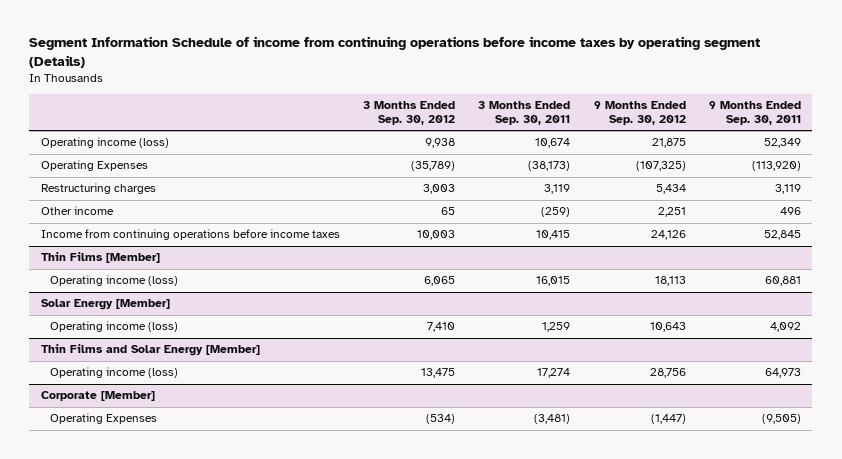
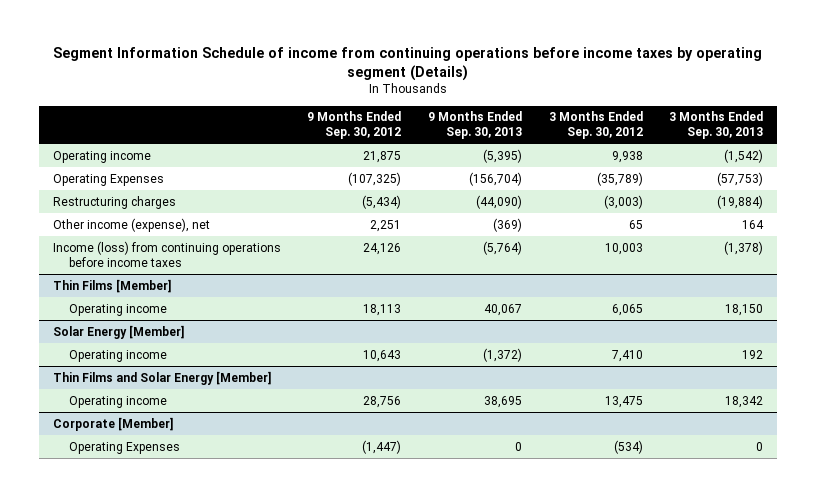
- | 3 Months Ended Sep. 30, 2012 | 3 Months Ended Sep. 30, 2011 | 9 Months Ended Sep. 30, 2012 | 9 Months Ended Sep. 30, 2011
+ | 9 Months Ended Sep. 30, 2012 | 9 Months Ended Sep. 30, 2013 | 3 Months Ended Sep. 30, 2012 | 3 Months Ended Sep. 30, 2013
- Operating income (loss) | 9,938 | 10,674 | 21,875 | 52,349
+ Operating income | 21,875 | (5,395) | 9,938 | (1,542)
- Restructuring charges | 3,003 | 3,119 | 5,434 | 3,119
- Other income | 65 | (259) | 2,251 | 496
- Income from continuing operations before income taxes | 10,003 | 10,415 | 24,126 | 52,845
+ Restructuring charges | (5,434) | (44,090) | (3,003) | (19,884)
+ Other income (expense), net | 2,251 | (369) | 65 | 164
+ Income (loss) from continuing operations before income taxes | 24,126 | (5,764) | 10,003 | (1,378)
@ Thin Films [Member]
- Operating income (loss) | 6,065 | 16,015 | 18,113 | 60,881
+ Operating income | 18,113 | 40,067 | 6,065 | 18,150
@ Solar Energy [Member]
- Operating income (loss) | 7,410 | 1,259 | 10,643 | 4,092
+ Operating income | 10,643 | (1,372) | 7,410 | 192
@ Thin Films and Solar Energy [Member]
- Operating income (loss) | 13,475 | 17,274 | 28,756 | 64,973
+ Operating income | 28,756 | 38,695 | 13,475 | 18,342

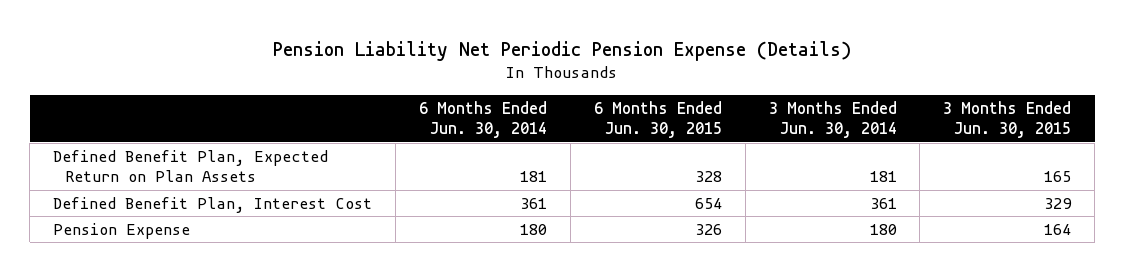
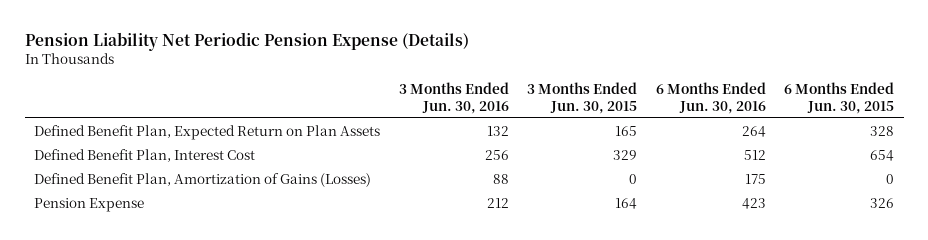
- | 6 Months Ended Jun. 30, 2014 | 6 Months Ended Jun. 30, 2015 | 3 Months Ended Jun. 30, 2014 | 3 Months Ended Jun. 30, 2015
+ | 3 Months Ended Jun. 30, 2016 | 3 Months Ended Jun. 30, 2015 | 6 Months Ended Jun. 30, 2016 | 6 Months Ended Jun. 30, 2015
+ Defined Benefit Plan, Amortization of Gains (Losses) | 88 | 0 | 175 | 0

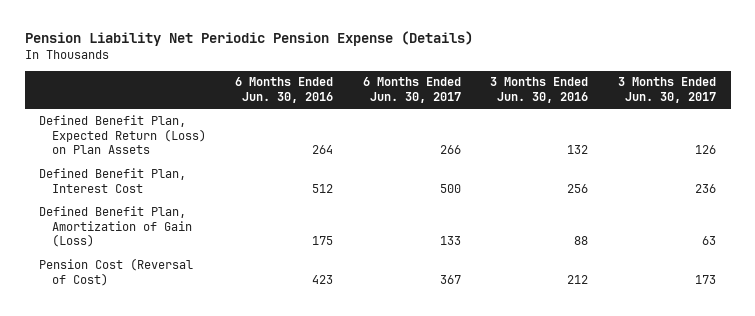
- | 3 Months Ended Jun. 30, 2016 | 3 Months Ended Jun. 30, 2015 | 6 Months Ended Jun. 30, 2016 | 6 Months Ended Jun. 30, 2015
+ | 6 Months Ended Jun. 30, 2016 | 6 Months Ended Jun. 30, 2017 | 3 Months Ended Jun. 30, 2016 | 3 Months Ended Jun. 30, 2017
- Defined Benefit Plan, Expected Return on Plan Assets | 132 | 165 | 264 | 328
+ Defined Benefit Plan, Expected Return (Loss) on Plan Assets | 264 | 266 | 132 | 126
- Defined Benefit Plan, Amortization of Gains (Losses) | 88 | 0 | 175 | 0
- Pension Expense | 212 | 164 | 423 | 326
+ Defined Benefit Plan, Amortization of Gain (Loss) | 175 | 133 | 88 | 63
+ Pension Cost (Reversal of Cost) | 423 | 367 | 212 | 173

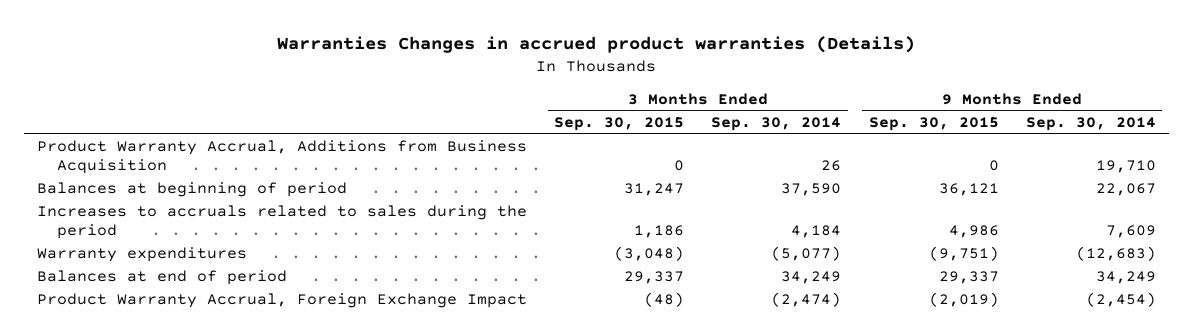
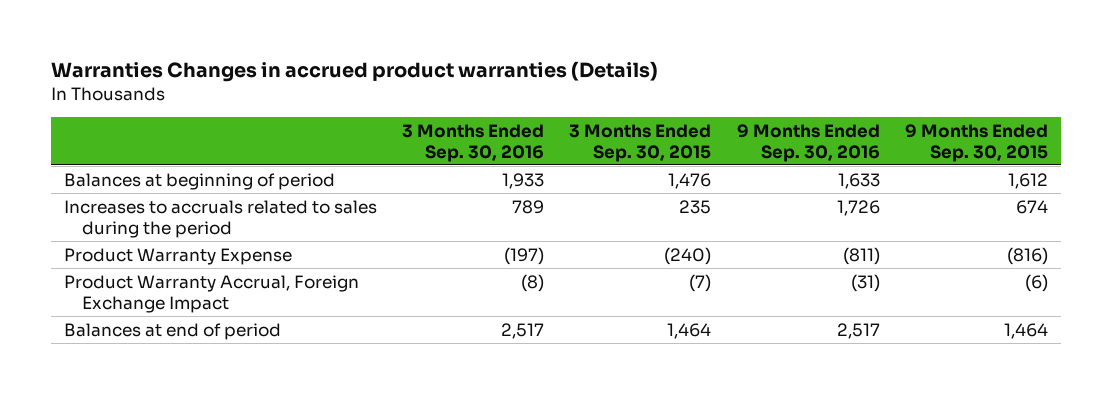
- | 3 Months Ended Sep. 30, 2015 | 3 Months Ended Sep. 30, 2014 | 9 Months Ended Sep. 30, 2015 | 9 Months Ended Sep. 30, 2014
+ | 3 Months Ended Sep. 30, 2016 | 3 Months Ended Sep. 30, 2015 | 9 Months Ended Sep. 30, 2016 | 9 Months Ended Sep. 30, 2015
- Product Warranty Accrual, Additions from Business Acquisition | 0 | 26 | 0 | 19,710
- Balances at beginning of period | 31,247 | 37,590 | 36,121 | 22,067
- Increases to accruals related to sales during the period | 1,186 | 4,184 | 4,986 | 7,609
- Warranty expenditures | (3,048) | (5,077) | (9,751) | (12,683)
- Balances at end of period | 29,337 | 34,249 | 29,337 | 34,249
- Product Warranty Accrual, Foreign Exchange Impact | (48) | (2,474) | (2,019) | (2,454)
+ Balances at beginning of period | 1,933 | 1,476 | 1,633 | 1,612
+ Increases to accruals related to sales during the period | 789 | 235 | 1,726 | 674
+ Product Warranty Expense | (197) | (240) | (811) | (816)
+ Product Warranty Accrual, Foreign Exchange Impact | (8) | (7) | (31) | (6)
+ Balances at end of period | 2,517 | 1,464 | 2,517 | 1,464

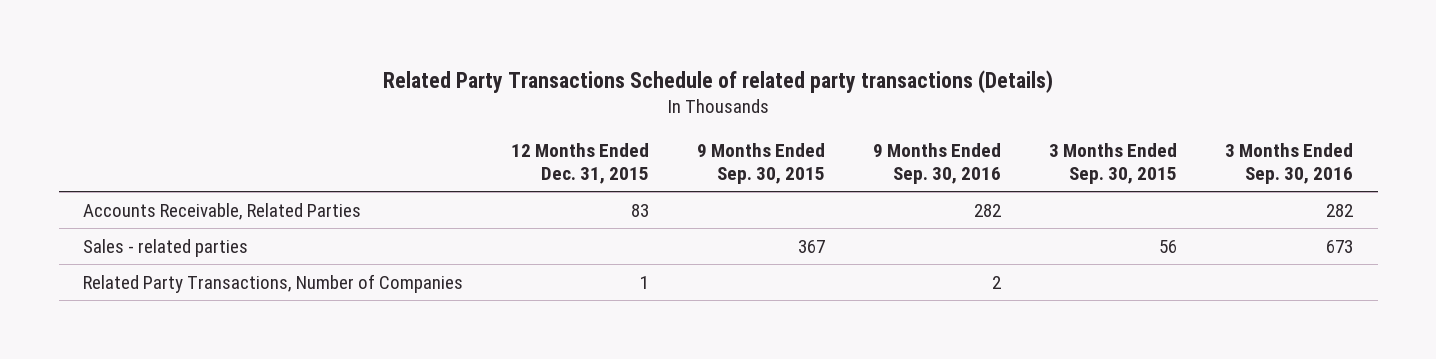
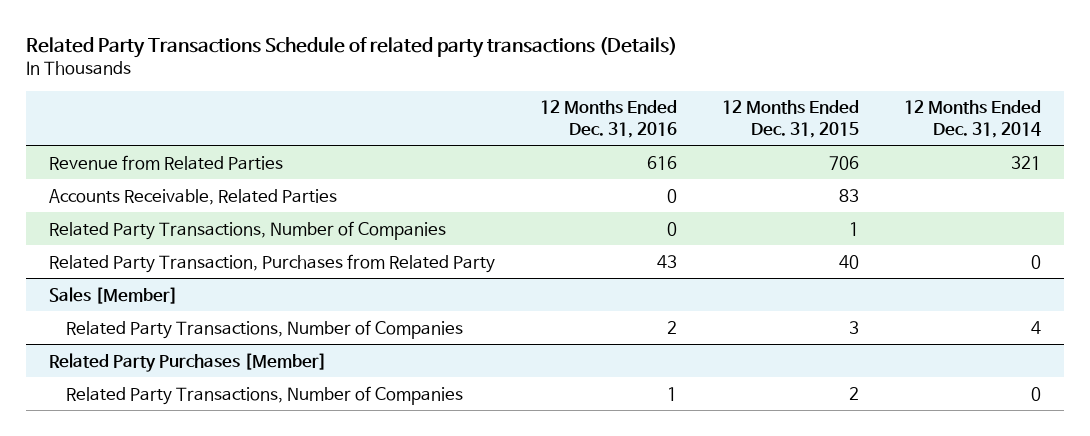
- | 12 Months Ended Dec. 31, 2015 | 9 Months Ended Sep. 30, 2015 | 9 Months Ended Sep. 30, 2016 | 3 Months Ended Sep. 30, 2015 | 3 Months Ended Sep. 30, 2016
+ | 12 Months Ended Dec. 31, 2016 | 12 Months Ended Dec. 31, 2015 | 12 Months Ended Dec. 31, 2014
+ Revenue from Related Parties | 616 | 706 | 321
- Sales - related parties | | 367 | | 56 | 673
+ Related Party Transaction, Purchases from Related Party | 43 | 40 | 0
+ Sales [Member]
+ Related Party Transactions, Number of Companies | 2 | 3 | 4
+ Related Party Purchases [Member]
+ Related Party Transactions, Number of Companies | 1 | 2 | 0

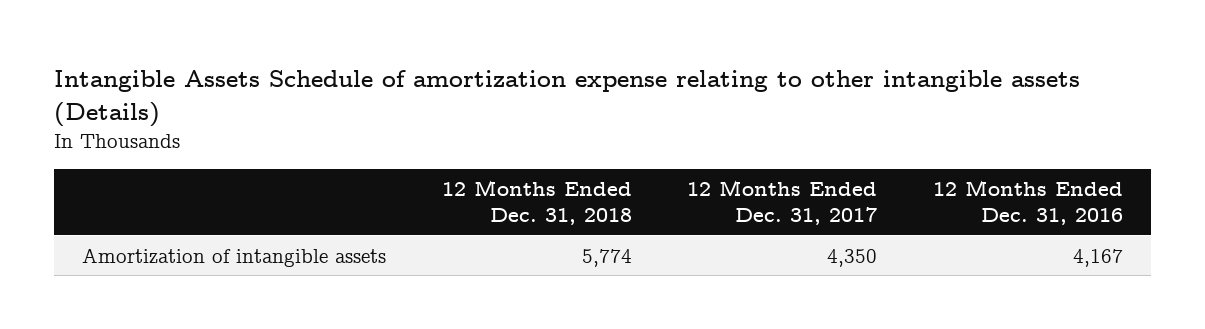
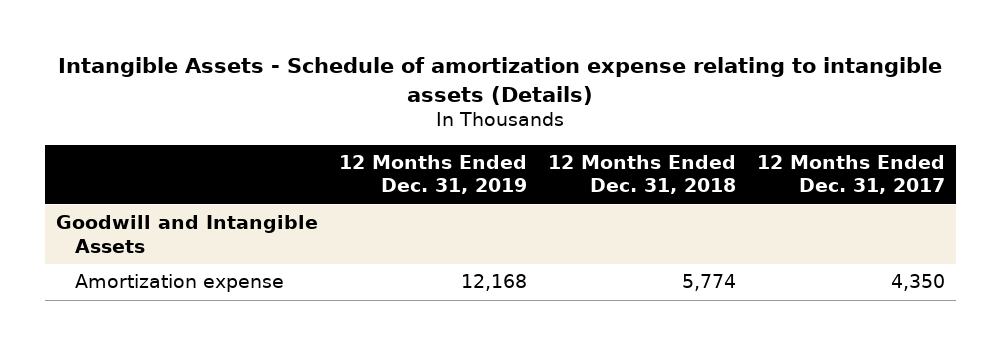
- Intangible Assets Schedule of amortization expense relating to other intangible assets (Details)
+ Intangible Assets - Schedule of amortization expense relating to intangible assets (Details)
- | 12 Months Ended Dec. 31, 2018 | 12 Months Ended Dec. 31, 2017 | 12 Months Ended Dec. 31, 2016
+ | 12 Months Ended Dec. 31, 2019 | 12 Months Ended Dec. 31, 2018 | 12 Months Ended Dec. 31, 2017
- Amortization of intangible assets | 5,774 | 4,350 | 4,167
+ Goodwill and Intangible Assets
+ Amortization expense | 12,168 | 5,774 | 4,350

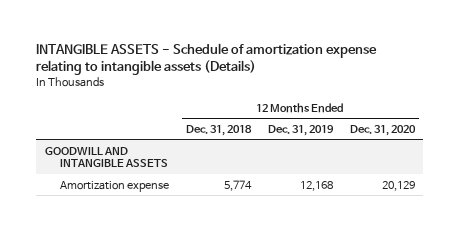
- Intangible Assets - Schedule of amortization expense relating to intangible assets (Details)
+ INTANGIBLE ASSETS - Schedule of amortization expense relating to intangible assets (Details)
- | 12 Months Ended Dec. 31, 2019 | 12 Months Ended Dec. 31, 2018 | 12 Months Ended Dec. 31, 2017
+ | 12 Months Ended Dec. 31, 2018 | 12 Months Ended Dec. 31, 2019 | 12 Months Ended Dec. 31, 2020
- Goodwill and Intangible Assets
+ GOODWILL AND INTANGIBLE ASSETS

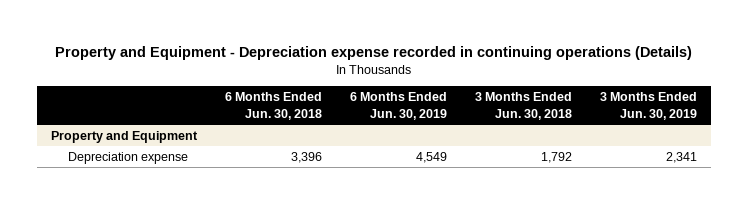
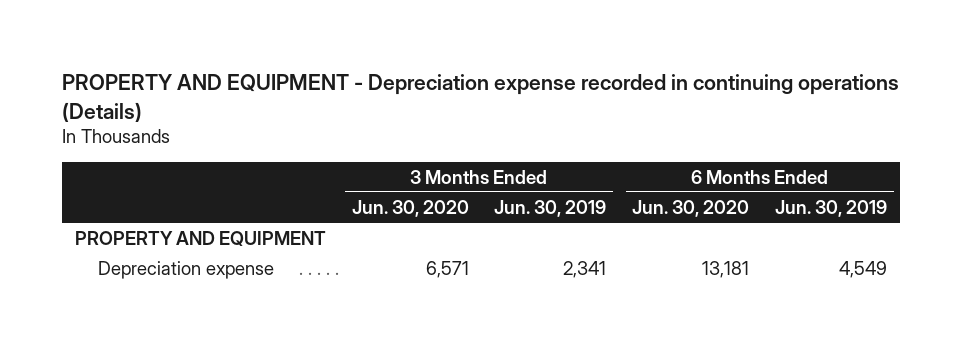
- Property and Equipment - Depreciation expense recorded in continuing operations (Details)
+ PROPERTY AND EQUIPMENT - Depreciation expense recorded in continuing operations (Details)
- | 6 Months Ended Jun. 30, 2018 | 6 Months Ended Jun. 30, 2019 | 3 Months Ended Jun. 30, 2018 | 3 Months Ended Jun. 30, 2019
+ | 3 Months Ended Jun. 30, 2020 | 3 Months Ended Jun. 30, 2019 | 6 Months Ended Jun. 30, 2020 | 6 Months Ended Jun. 30, 2019
- Property and Equipment
+ PROPERTY AND EQUIPMENT

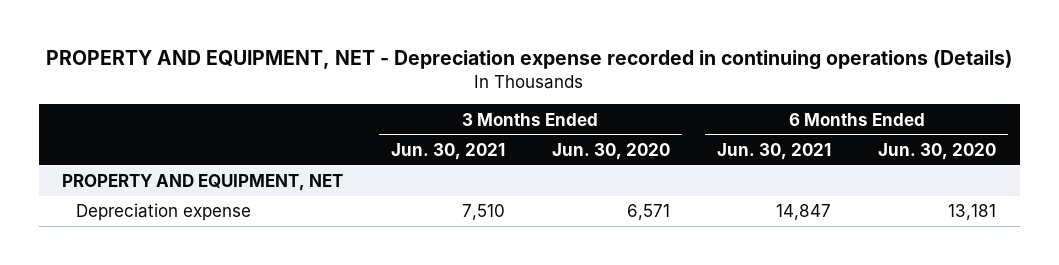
- PROPERTY AND EQUIPMENT - Depreciation expense recorded in continuing operations (Details)
+ PROPERTY AND EQUIPMENT, NET - Depreciation expense recorded in continuing operations (Details)
- | 3 Months Ended Jun. 30, 2020 | 3 Months Ended Jun. 30, 2019 | 6 Months Ended Jun. 30, 2020 | 6 Months Ended Jun. 30, 2019
+ | 3 Months Ended Jun. 30, 2021 | 3 Months Ended Jun. 30, 2020 | 6 Months Ended Jun. 30, 2021 | 6 Months Ended Jun. 30, 2020
- PROPERTY AND EQUIPMENT
+ PROPERTY AND EQUIPMENT, NET

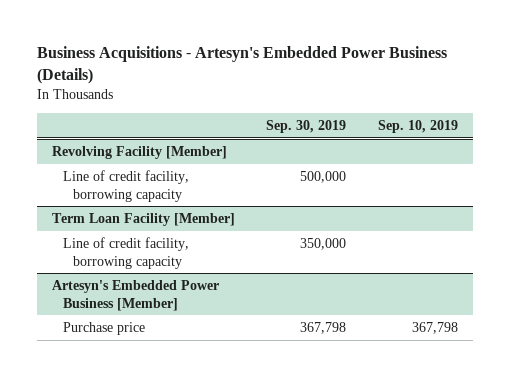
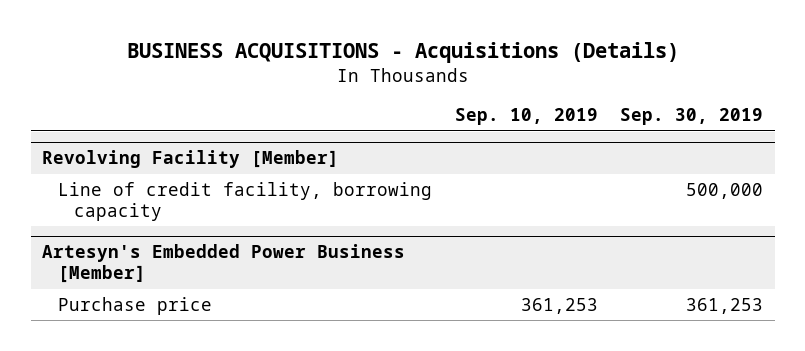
- Business Acquisitions - Artesyn's Embedded Power Business (Details)
+ BUSINESS ACQUISITIONS - Acquisitions (Details)
- | Sep. 30, 2019 | Sep. 10, 2019
+ | Sep. 10, 2019 | Sep. 30, 2019
- Term Loan Facility [Member]
- Line of credit facility, borrowing capacity | 350,000 |
@ Artesyn's Embedded Power Business [Member]
- Purchase price | 367,798 | 367,798
+ Purchase price | 361,253 | 361,253

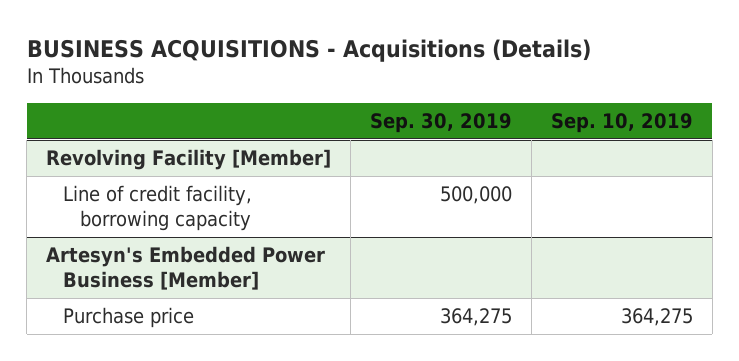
- | Sep. 10, 2019 | Sep. 30, 2019
+ | Sep. 30, 2019 | Sep. 10, 2019
@ Artesyn's Embedded Power Business [Member]
- Purchase price | 361,253 | 361,253
+ Purchase price | 364,275 | 364,275

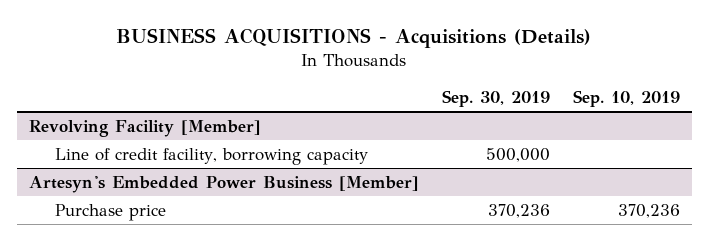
@ Artesyn's Embedded Power Business [Member]
- Purchase price | 364,275 | 364,275
+ Purchase price | 370,236 | 370,236

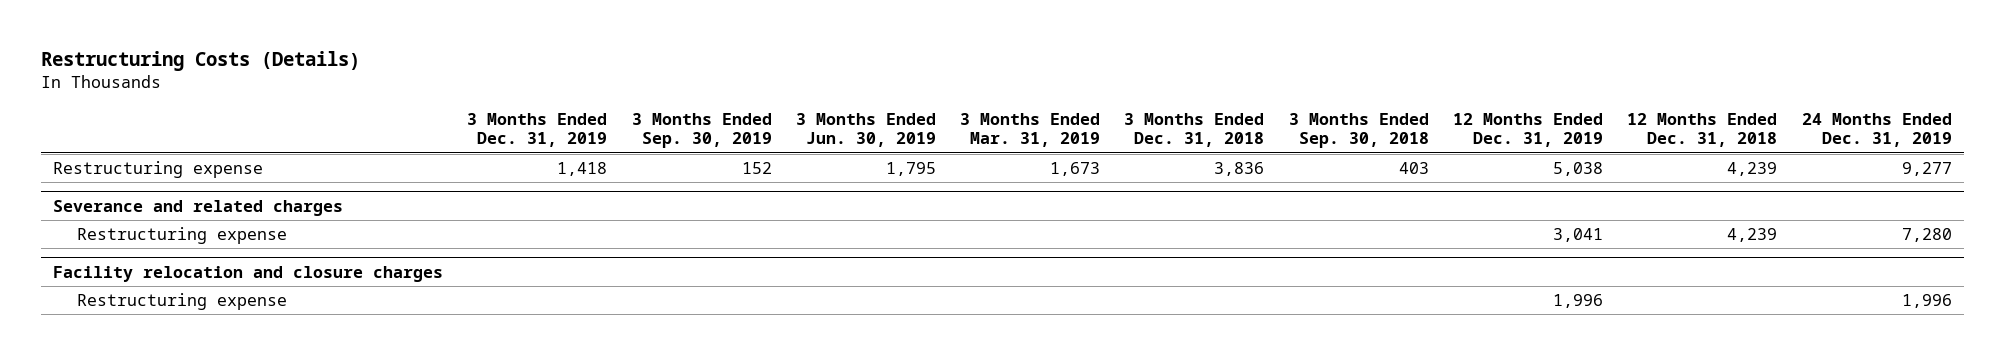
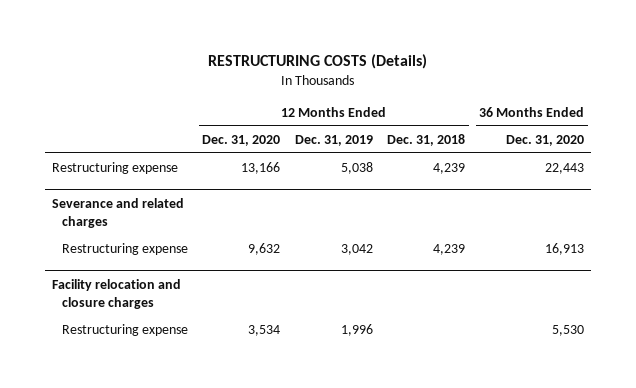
- Restructuring Costs (Details)
+ RESTRUCTURING COSTS (Details)
- | 3 Months Ended Dec. 31, 2019 | 3 Months Ended Sep. 30, 2019 | 3 Months Ended Jun. 30, 2019 | 3 Months Ended Mar. 31, 2019 | 3 Months Ended Dec. 31, 2018 | 3 Months Ended Sep. 30, 2018 | 12 Months Ended Dec. 31, 2019 | 12 Months Ended Dec. 31, 2018 | 24 Months Ended Dec. 31, 2019
+ | 12 Months Ended Dec. 31, 2020 | 12 Months Ended Dec. 31, 2019 | 12 Months Ended Dec. 31, 2018 | 36 Months Ended Dec. 31, 2020
@ Severance and related charges
- Restructuring expense | | | | | | | 3,041 | 4,239 | 7,280
+ Restructuring expense | 9,632 | 3,042 | 4,239 | 16,913

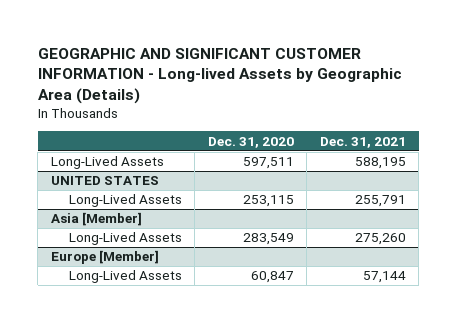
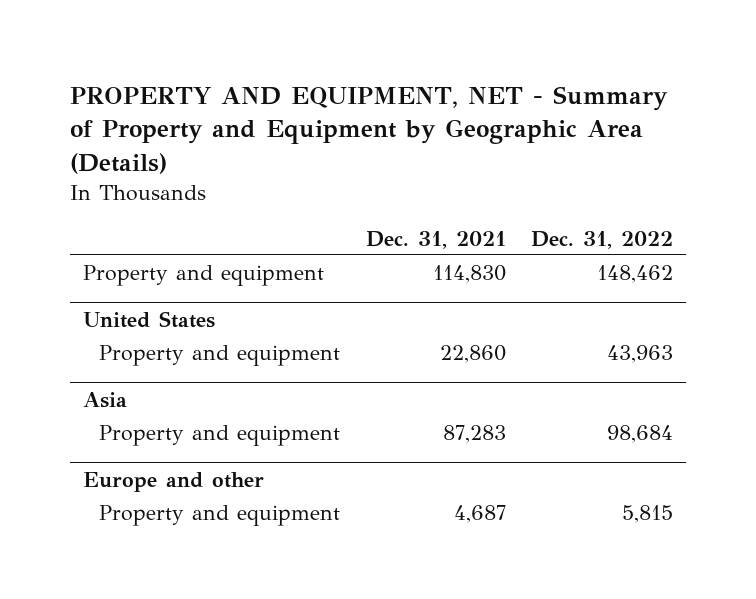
- GEOGRAPHIC AND SIGNIFICANT CUSTOMER INFORMATION - Long-lived Assets by Geographic Area (Details)
+ PROPERTY AND EQUIPMENT, NET - Summary of Property and Equipment by Geographic Area (Details)
- | Dec. 31, 2020 | Dec. 31, 2021
+ | Dec. 31, 2021 | Dec. 31, 2022
- Long-Lived Assets | 597,511 | 588,195
- UNITED STATES
- Long-Lived Assets | 253,115 | 255,791
- Asia [Member]
- Long-Lived Assets | 283,549 | 275,260
- Europe [Member]
- Long-Lived Assets | 60,847 | 57,144
+ Property and equipment | 114,830 | 148,462
+ United States
+ Property and equipment | 22,860 | 43,963
+ Asia
+ Property and equipment | 87,283 | 98,684
+ Europe and other
+ Property and equipment | 4,687 | 5,815

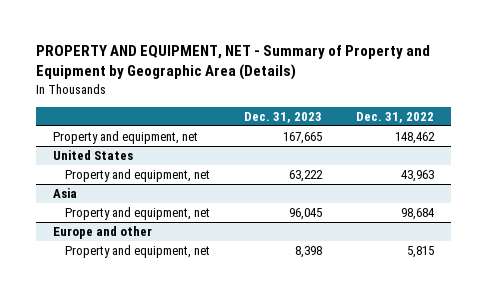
- | Dec. 31, 2021 | Dec. 31, 2022
+ | Dec. 31, 2023 | Dec. 31, 2022
- Property and equipment | 114,830 | 148,462
+ Property and equipment, net | 167,665 | 148,462
@ United States
- Property and equipment | 22,860 | 43,963
+ Property and equipment, net | 63,222 | 43,963
@ Asia
- Property and equipment | 87,283 | 98,684
+ Property and equipment, net | 96,045 | 98,684
@ Europe and other
- Property and equipment | 4,687 | 5,815
+ Property and equipment, net | 8,398 | 5,815

